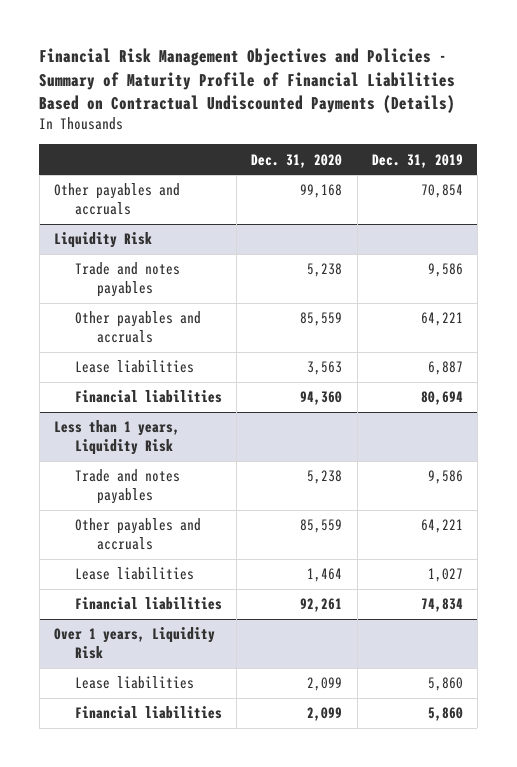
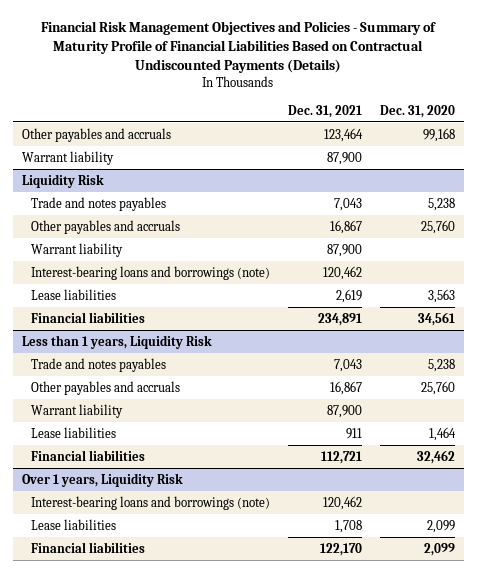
- | Dec. 31, 2020 | Dec. 31, 2019
+ | Dec. 31, 2021 | Dec. 31, 2020
+ Warrant liability | 87,900 |
@ Liquidity Risk
- Other payables and accruals | 85,559 | 64,221
+ Other payables and accruals | 16,867 | 25,760
+ Warrant liability | 87,900 |
+ Interest-bearing loans and borrowings (note) | 120,462 |
- Financial liabilities | 94,360 | 80,694
+ Financial liabilities | 234,891 | 34,561
@ Less than 1 years, Liquidity Risk
- Other payables and accruals | 85,559 | 64,221
+ Other payables and accruals | 16,867 | 25,760
+ Warrant liability | 87,900 |
- Financial liabilities | 92,261 | 74,834
+ Financial liabilities | 112,721 | 32,462
@ Over 1 years, Liquidity Risk
+ Interest-bearing loans and borrowings (note) | 120,462 |

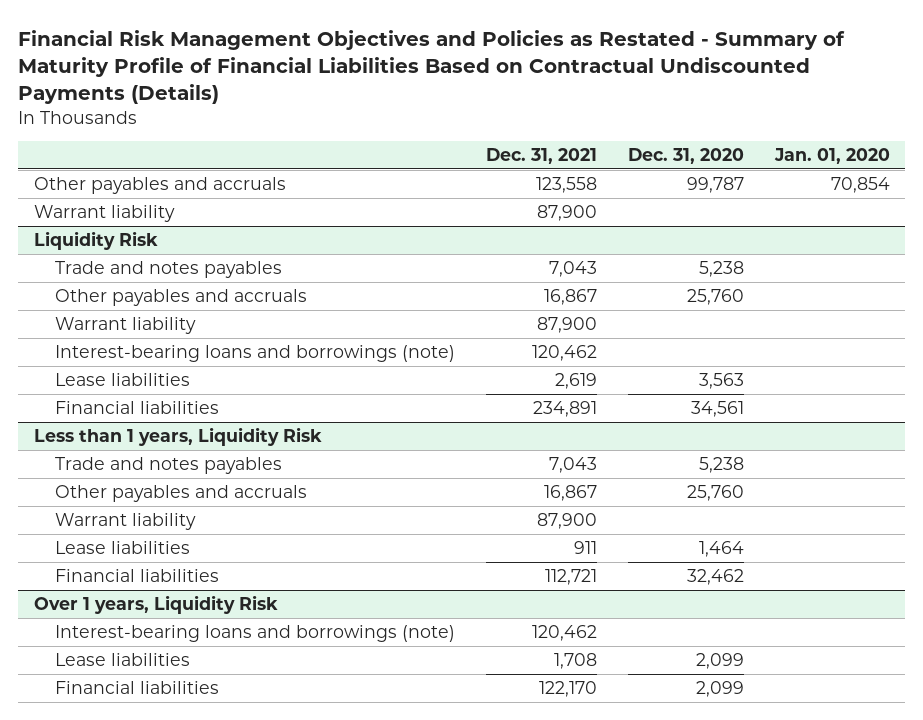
- Financial Risk Management Objectives and Policies - Summary of Maturity Profile of Financial Liabilities Based on Contractual Undiscounted Payments (Details)
+ Financial Risk Management Objectives and Policies as Restated - Summary of Maturity Profile of Financial Liabilities Based on Contractual Undiscounted Payments (Details)
- | Dec. 31, 2021 | Dec. 31, 2020
+ | Dec. 31, 2021 | Dec. 31, 2020 | Jan. 01, 2020
- Other payables and accruals | 123,464 | 99,168
+ Other payables and accruals | 123,558 | 99,787 | 70,854

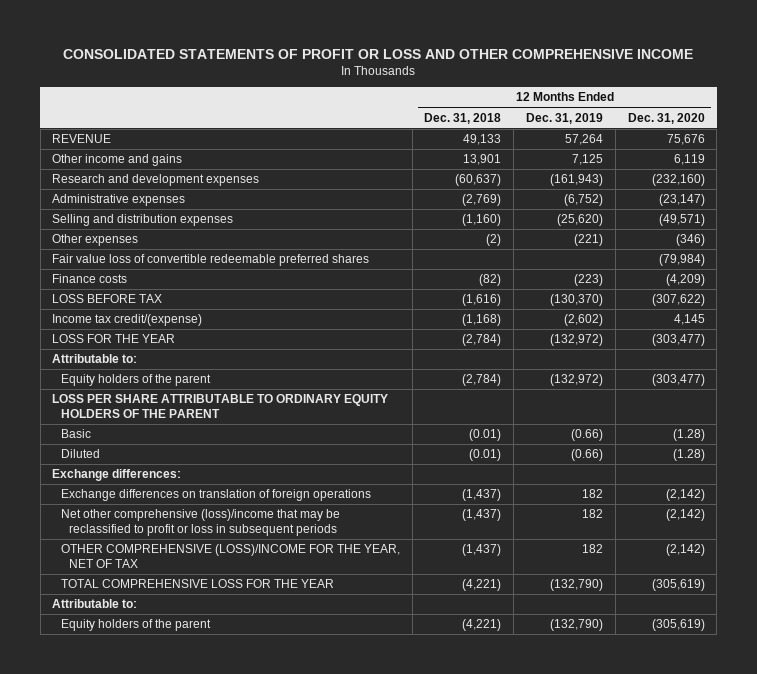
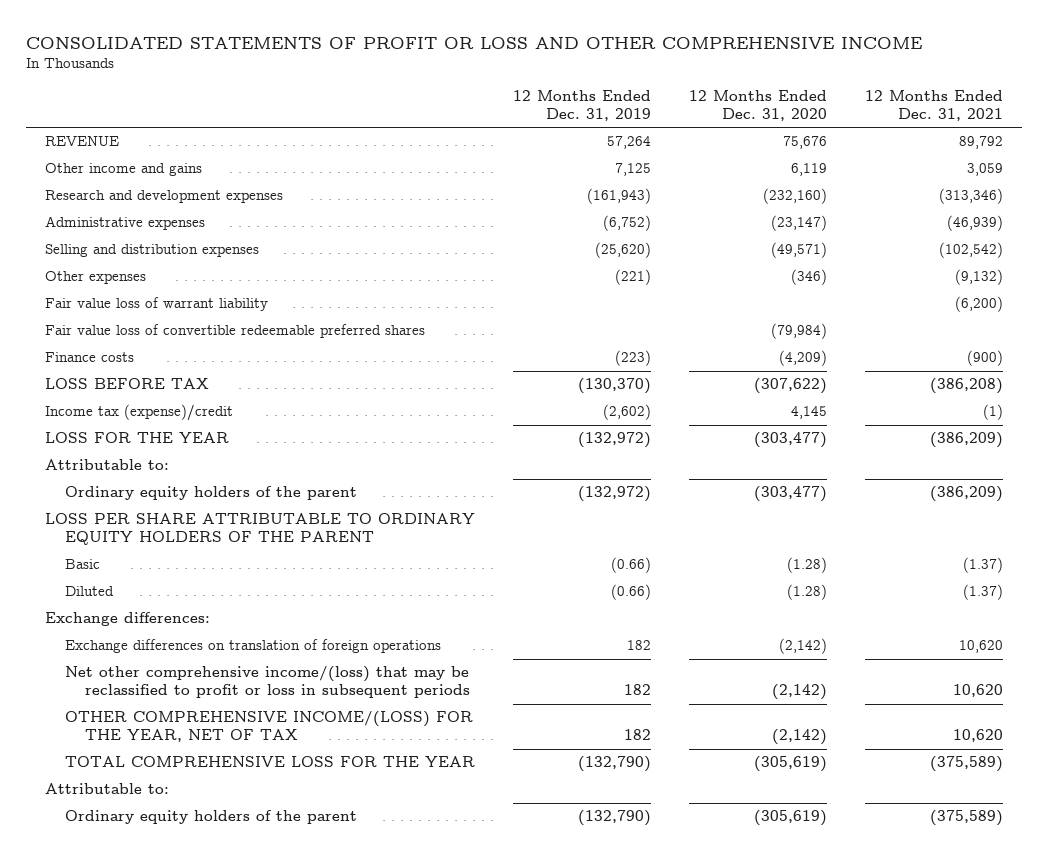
- | 12 Months Ended Dec. 31, 2018 | 12 Months Ended Dec. 31, 2019 | 12 Months Ended Dec. 31, 2020
+ | 12 Months Ended Dec. 31, 2019 | 12 Months Ended Dec. 31, 2020 | 12 Months Ended Dec. 31, 2021
+ Fair value loss of warrant liability | | | (6,200)
- Income tax credit/(expense) | (1,168) | (2,602) | 4,145
+ Income tax (expense)/credit | (2,602) | 4,145 | (1)
- Equity holders of the parent | (2,784) | (132,972) | (303,477)
+ Ordinary equity holders of the parent | (132,972) | (303,477) | (386,209)
- Net other comprehensive (loss)/income that may be reclassified to profit or loss in subsequent periods | (1,437) | 182 | (2,142)
- OTHER COMPREHENSIVE (LOSS)/INCOME FOR THE YEAR, NET OF TAX | (1,437) | 182 | (2,142)
+ Net other comprehensive income/(loss) that may be reclassified to profit or loss in subsequent periods | 182 | (2,142) | 10,620
+ OTHER COMPREHENSIVE INCOME/(LOSS) FOR THE YEAR, NET OF TAX | 182 | (2,142) | 10,620
- Equity holders of the parent | (4,221) | (132,790) | (305,619)
+ Ordinary equity holders of the parent | (132,790) | (305,619) | (375,589)

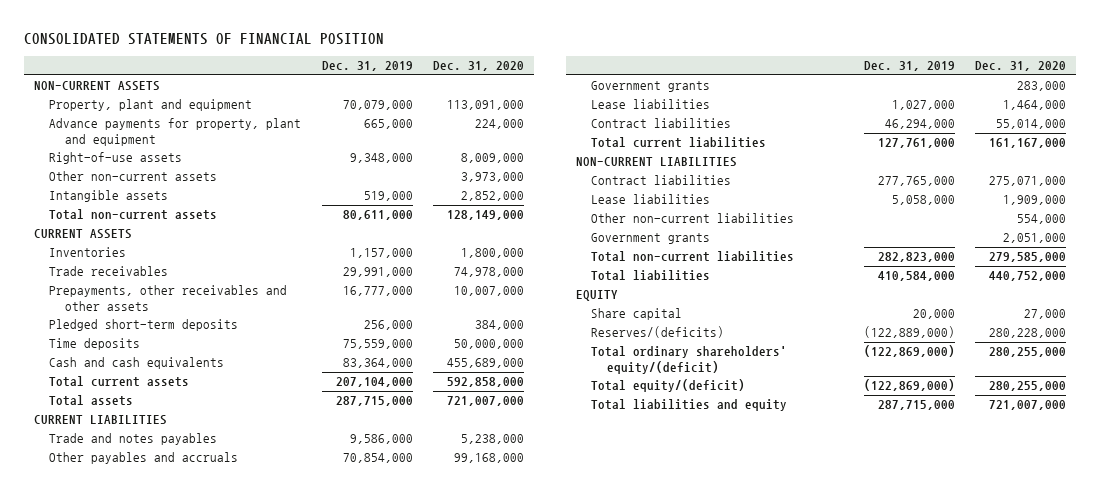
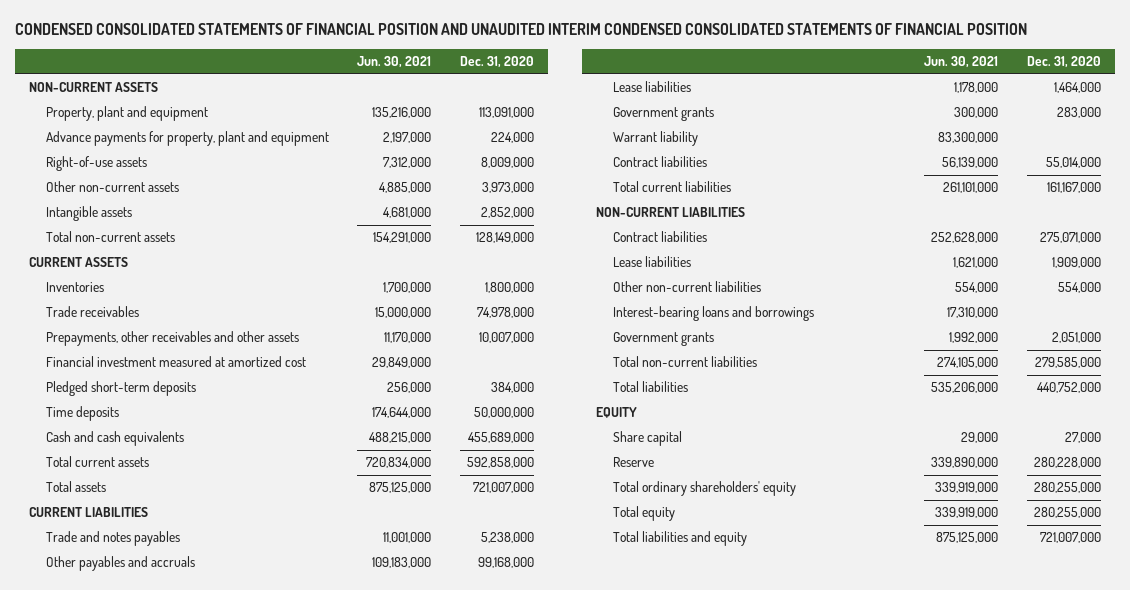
- CONSOLIDATED STATEMENTS OF FINANCIAL POSITION
+ CONDENSED CONSOLIDATED STATEMENTS OF FINANCIAL POSITION AND UNAUDITED INTERIM CONDENSED CONSOLIDATED STATEMENTS OF FINANCIAL POSITION
- | Dec. 31, 2019 | Dec. 31, 2020
+ | Jun. 30, 2021 | Dec. 31, 2020
+ Financial investment measured at amortized cost | 29,849,000 |
moved down: Government grants | 300,000 | 283,000
+ Warrant liability | 83,300,000 |
+ Interest-bearing loans and borrowings | 17,310,000 |
- Reserves/(deficits) | (122,889,000) | 280,228,000
- Total ordinary shareholders' equity/(deficit) | (122,869,000) | 280,255,000
- Total equity/(deficit) | (122,869,000) | 280,255,000
+ Reserve | 339,890,000 | 280,228,000
+ Total ordinary shareholders' equity | 339,919,000 | 280,255,000
+ Total equity | 339,919,000 | 280,255,000

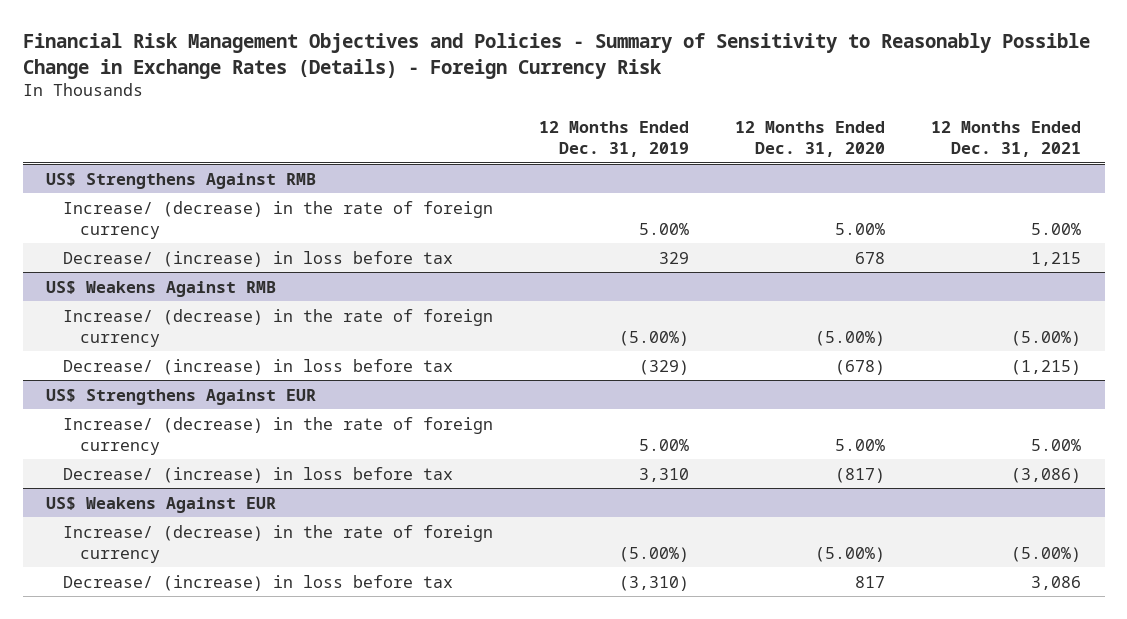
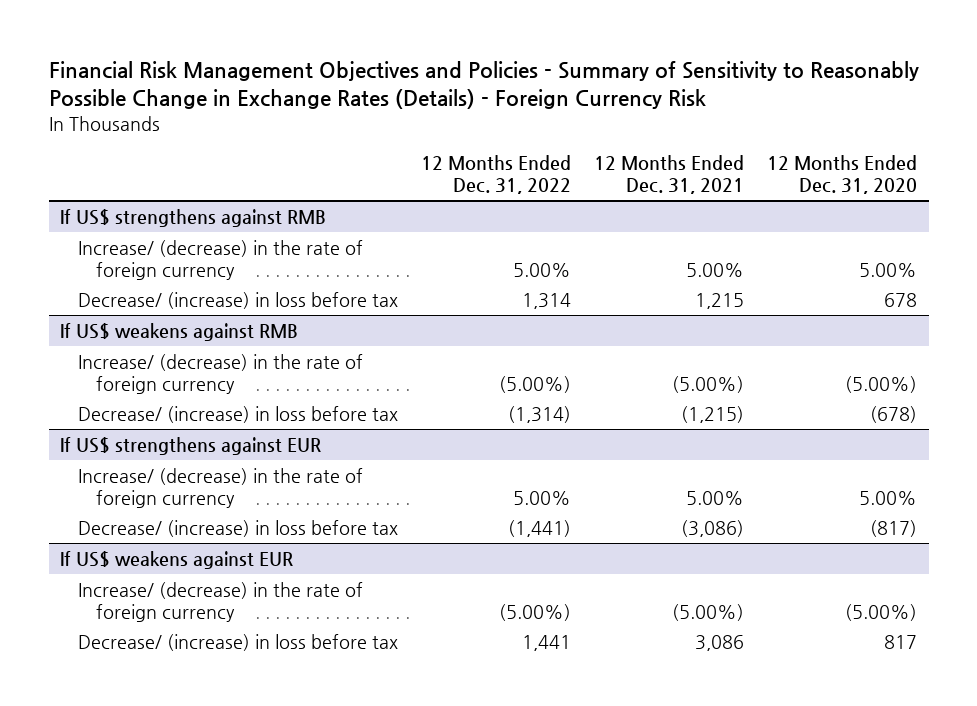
- | 12 Months Ended Dec. 31, 2019 | 12 Months Ended Dec. 31, 2020 | 12 Months Ended Dec. 31, 2021
+ | 12 Months Ended Dec. 31, 2022 | 12 Months Ended Dec. 31, 2021 | 12 Months Ended Dec. 31, 2020
- US$ Strengthens Against RMB
+ If US$ strengthens against RMB
- US$ Weakens Against RMB
+ If US$ weakens against RMB
- US$ Strengthens Against EUR
+ If US$ strengthens against EUR
- US$ Weakens Against EUR
+ If US$ weakens against EUR

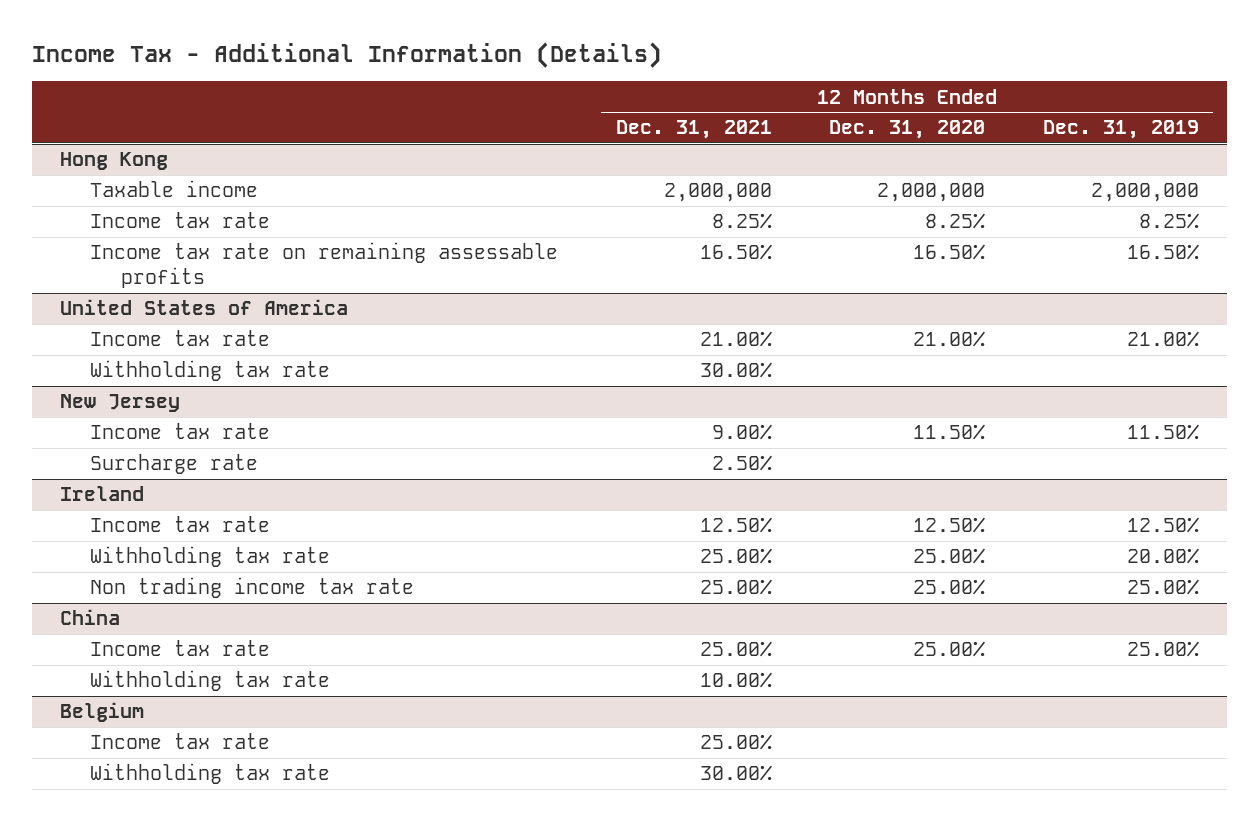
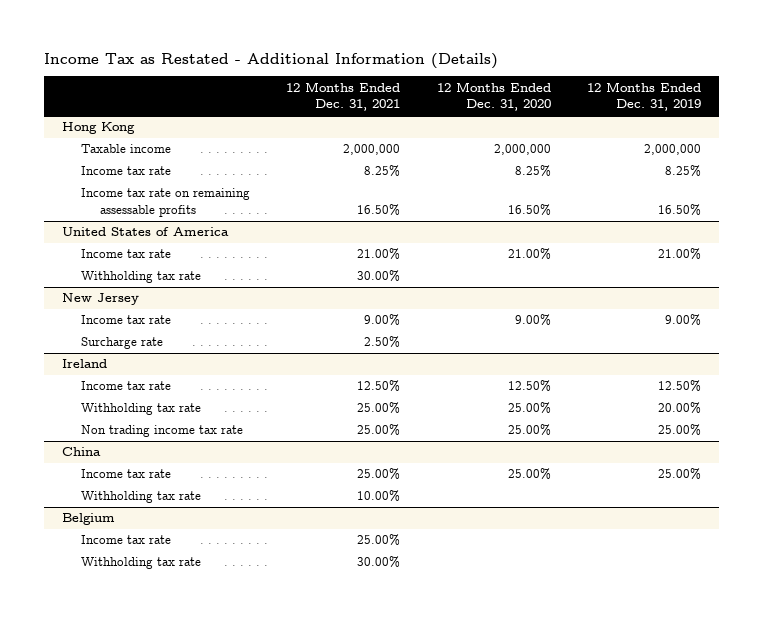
- Income Tax - Additional Information (Details)
+ Income Tax as Restated - Additional Information (Details)
@ New Jersey
- Income tax rate | 9.00% | 11.50% | 11.50%
+ Income tax rate | 9.00% | 9.00% | 9.00%

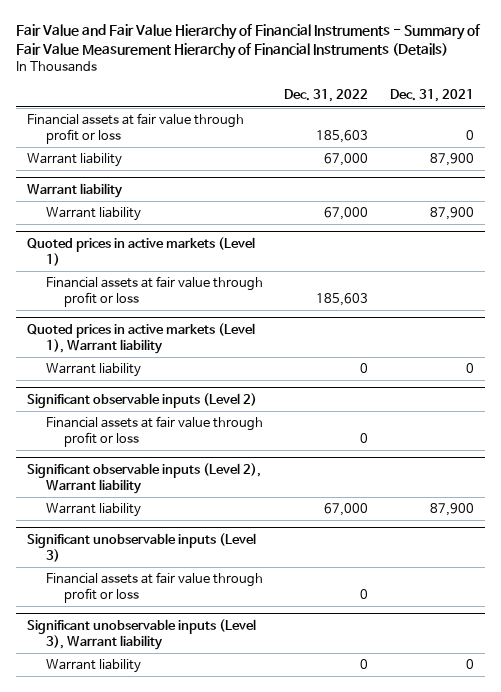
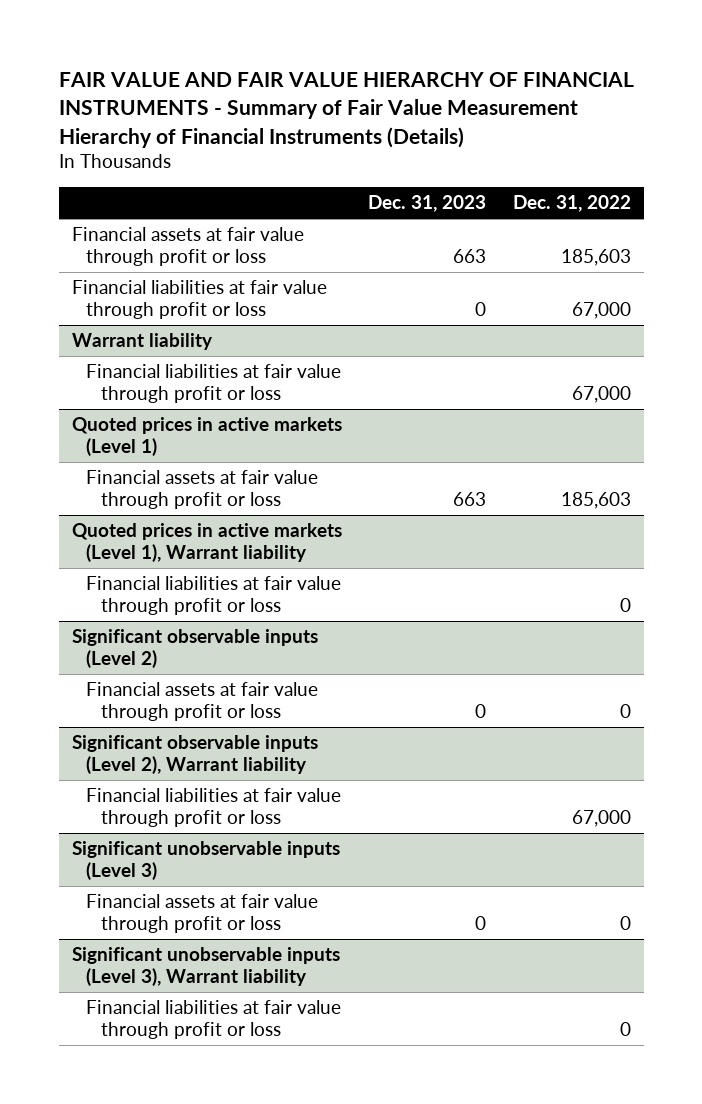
- Fair Value and Fair Value Hierarchy of Financial Instruments - Summary of Fair Value Measurement Hierarchy of Financial Instruments (Details)
+ FAIR VALUE AND FAIR VALUE HIERARCHY OF FINANCIAL INSTRUMENTS - Summary of Fair Value Measurement Hierarchy of Financial Instruments (Details)
- | Dec. 31, 2022 | Dec. 31, 2021
+ | Dec. 31, 2023 | Dec. 31, 2022
- Warrant liability | 67,000 | 87,900
+ Financial liabilities at fair value through profit or loss | 0 | 67,000
@ Warrant liability
- Warrant liability | 67,000 | 87,900
+ Financial liabilities at fair value through profit or loss | | 67,000
@ Quoted prices in active markets (Level 1), Warrant liability
- Warrant liability | 0 | 0
+ Financial liabilities at fair value through profit or loss | | 0
@ Significant observable inputs (Level 2), Warrant liability
- Warrant liability | 67,000 | 87,900
+ Financial liabilities at fair value through profit or loss | | 67,000
@ Significant unobservable inputs (Level 3), Warrant liability
- Warrant liability | 0 | 0
+ Financial liabilities at fair value through profit or loss | | 0

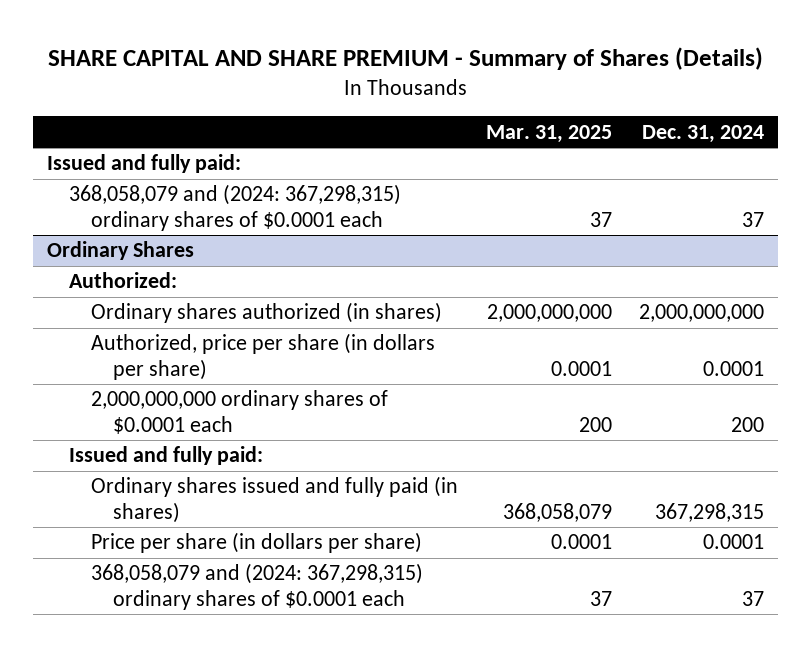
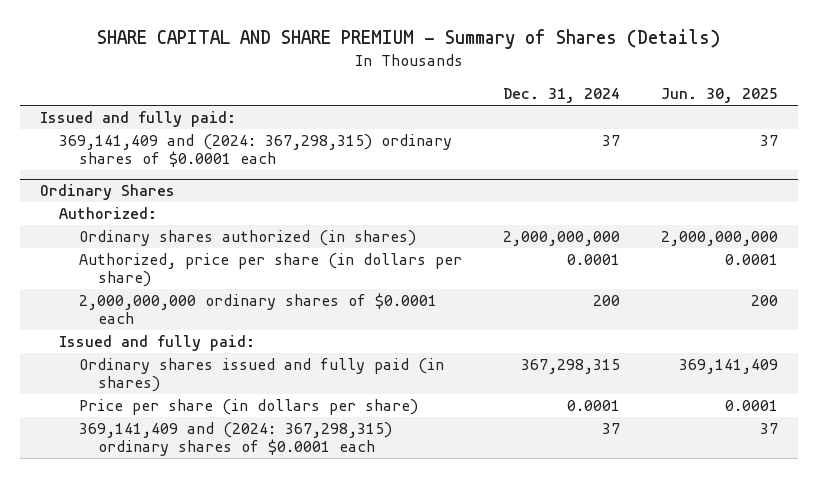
- | Mar. 31, 2025 | Dec. 31, 2024
+ | Dec. 31, 2024 | Jun. 30, 2025
- 368,058,079 and (2024: 367,298,315) ordinary shares of $0.0001 each | 37 | 37
+ 369,141,409 and (2024: 367,298,315) ordinary shares of $0.0001 each | 37 | 37
@ Ordinary Shares
- 368,058,079 and (2024: 367,298,315) ordinary shares of $0.0001 each | 37 | 37
+ 369,141,409 and (2024: 367,298,315) ordinary shares of $0.0001 each | 37 | 37

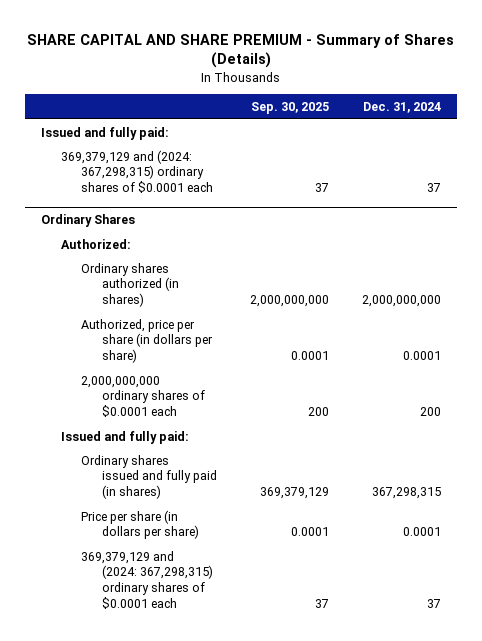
- | Dec. 31, 2024 | Jun. 30, 2025
+ | Sep. 30, 2025 | Dec. 31, 2024
- 369,141,409 and (2024: 367,298,315) ordinary shares of $0.0001 each | 37 | 37
+ 369,379,129 and (2024: 367,298,315) ordinary shares of $0.0001 each | 37 | 37
@ Ordinary Shares
- 369,141,409 and (2024: 367,298,315) ordinary shares of $0.0001 each | 37 | 37
+ 369,379,129 and (2024: 367,298,315) ordinary shares of $0.0001 each | 37 | 37

